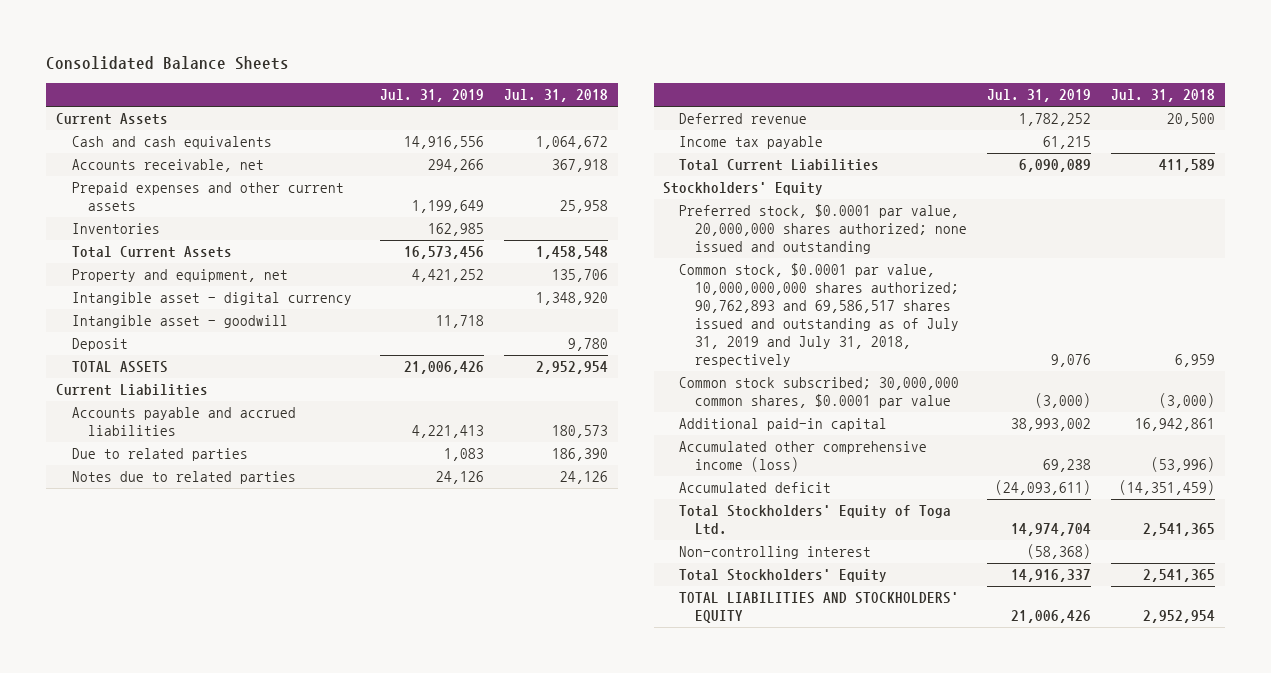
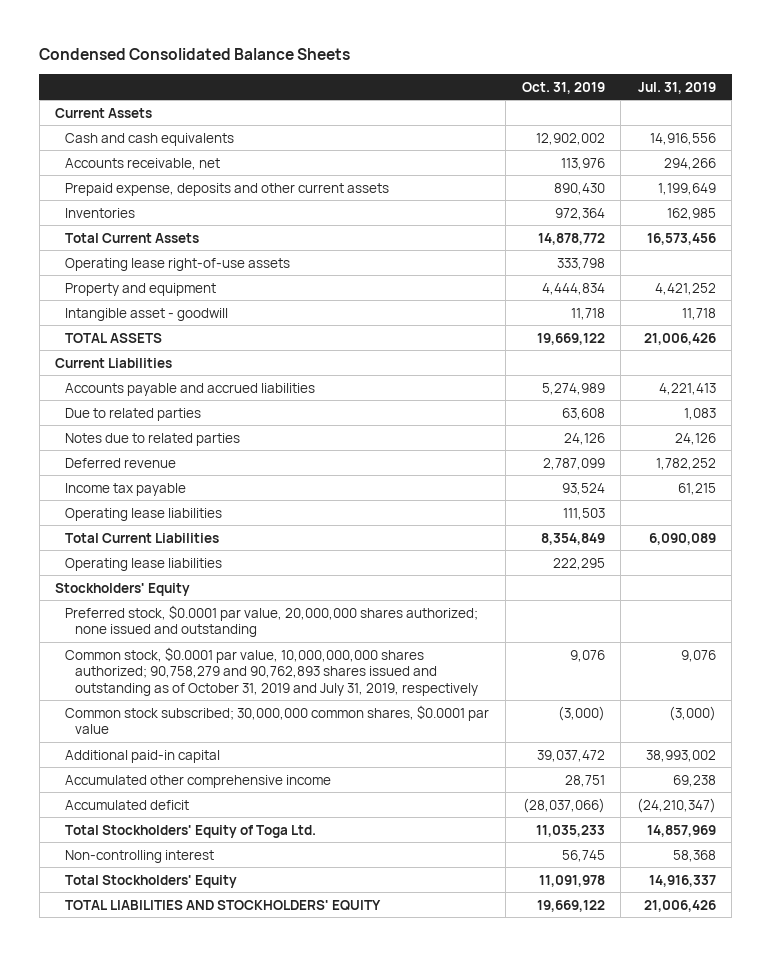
- Consolidated Balance Sheets
+ Condensed Consolidated Balance Sheets
- | Jul. 31, 2019 | Jul. 31, 2018
+ | Oct. 31, 2019 | Jul. 31, 2019
- Prepaid expenses and other current assets | 1,199,649 | 25,958
+ Prepaid expense, deposits and other current assets | 890,430 | 1,199,649
- Property and equipment, net | 4,421,252 | 135,706
- Intangible asset - digital currency | | 1,348,920
+ Operating lease right-of-use assets | 333,798 |
+ Property and equipment | 4,444,834 | 4,421,252
- Deposit | | 9,780
+ Operating lease liabilities | 111,503 |
+ Operating lease liabilities | 222,295 |
- Common stock, $0.0001 par value, 10,000,000,000 shares authorized; 90,762,893 and 69,586,517 shares issued and outstanding as of July 31, 2019 and July 31, 2018, respectively | 9,076 | 6,959
+ Common stock, $0.0001 par value, 10,000,000,000 shares authorized; 90,758,279 and 90,762,893 shares issued and outstanding as of October 31, 2019 and July 31, 2019, respectively | 9,076 | 9,076
- Accumulated other comprehensive income (loss) | 69,238 | (53,996)
- Accumulated deficit | (24,093,611) | (14,351,459)
- Total Stockholders' Equity of Toga Ltd. | 14,974,704 | 2,541,365
- Non-controlling interest | (58,368) |
+ Accumulated other comprehensive income | 28,751 | 69,238
+ Accumulated deficit | (28,037,066) | (24,210,347)
+ Total Stockholders' Equity of Toga Ltd. | 11,035,233 | 14,857,969
+ Non-controlling interest | 56,745 | 58,368

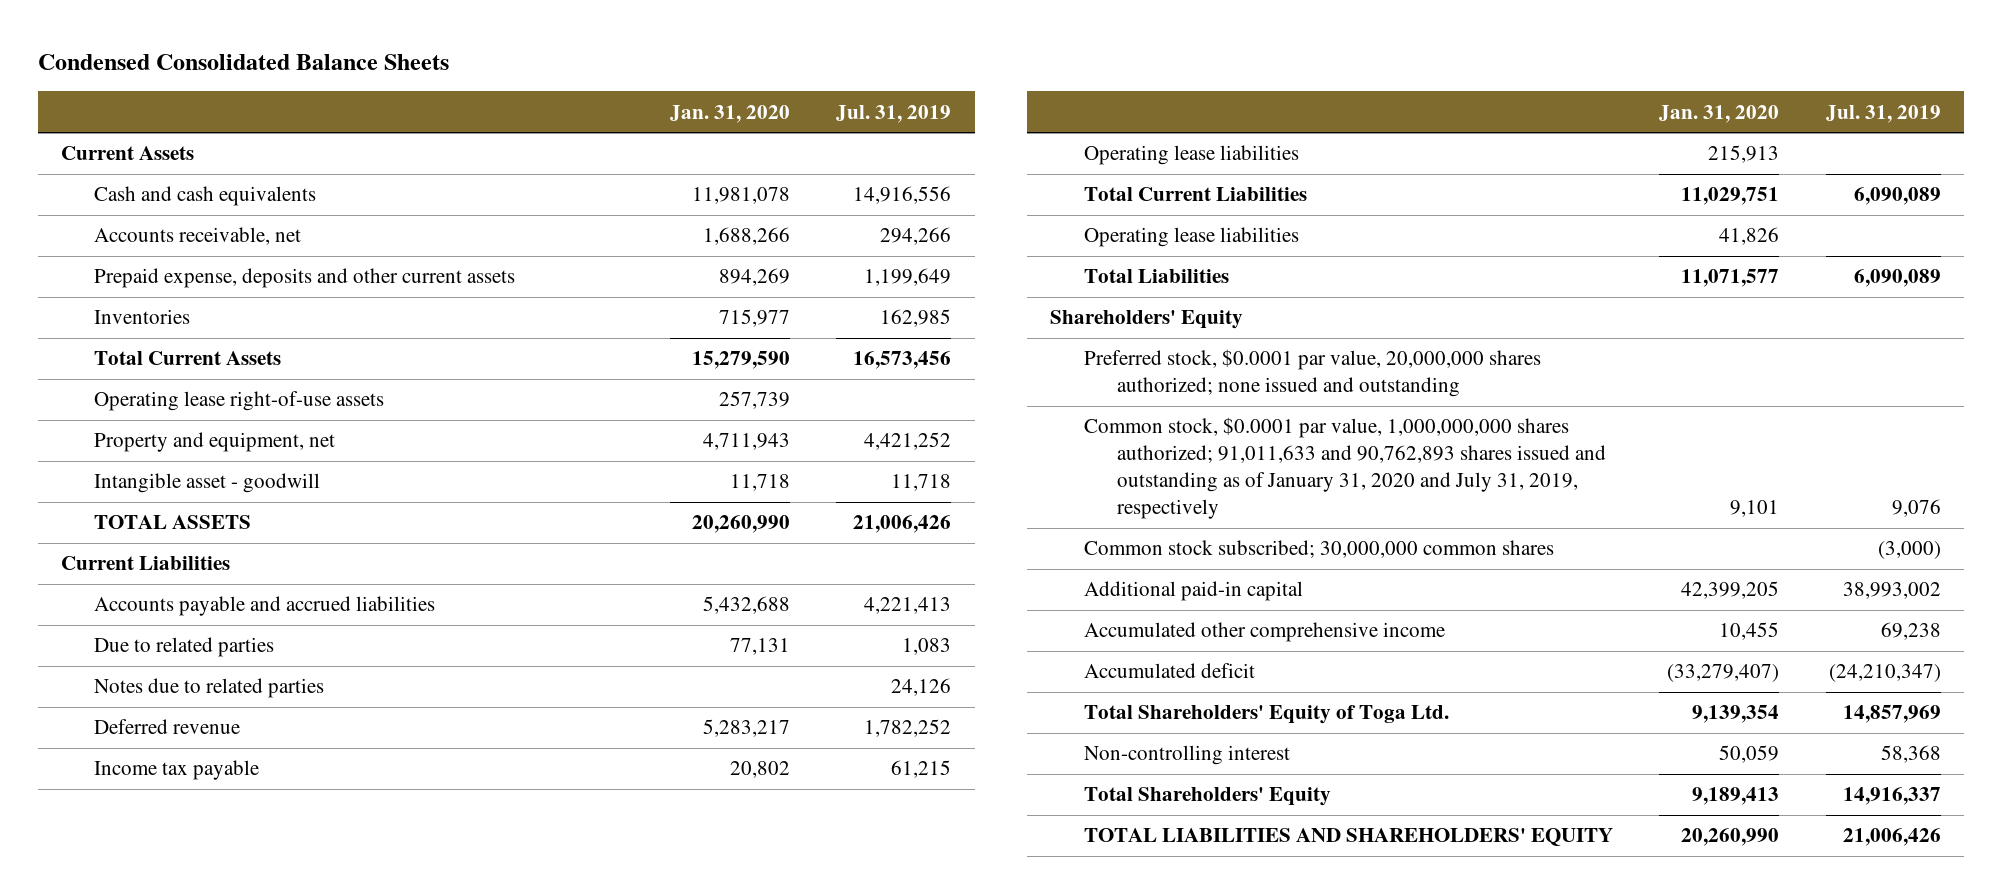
- | Oct. 31, 2019 | Jul. 31, 2019
+ | Jan. 31, 2020 | Jul. 31, 2019
- Property and equipment | 4,444,834 | 4,421,252
+ Property and equipment, net | 4,711,943 | 4,421,252
- Stockholders' Equity
+ Total Liabilities | 11,071,577 | 6,090,089
+ Shareholders' Equity
- Common stock, $0.0001 par value, 10,000,000,000 shares authorized; 90,758,279 and 90,762,893 shares issued and outstanding as of October 31, 2019 and July 31, 2019, respectively | 9,076 | 9,076
- Common stock subscribed; 30,000,000 common shares, $0.0001 par value | (3,000) | (3,000)
+ Common stock, $0.0001 par value, 1,000,000,000 shares authorized; 91,011,633 and 90,762,893 shares issued and outstanding as of January 31, 2020 and July 31, 2019, respectively | 9,101 | 9,076
+ Common stock subscribed; 30,000,000 common shares | | (3,000)
- Total Stockholders' Equity of Toga Ltd. | 11,035,233 | 14,857,969
+ Total Shareholders' Equity of Toga Ltd. | 9,139,354 | 14,857,969
- Total Stockholders' Equity | 11,091,978 | 14,916,337
- TOTAL LIABILITIES AND STOCKHOLDERS' EQUITY | 19,669,122 | 21,006,426
+ Total Shareholders' Equity | 9,189,413 | 14,916,337
+ TOTAL LIABILITIES AND SHAREHOLDERS' EQUITY | 20,260,990 | 21,006,426

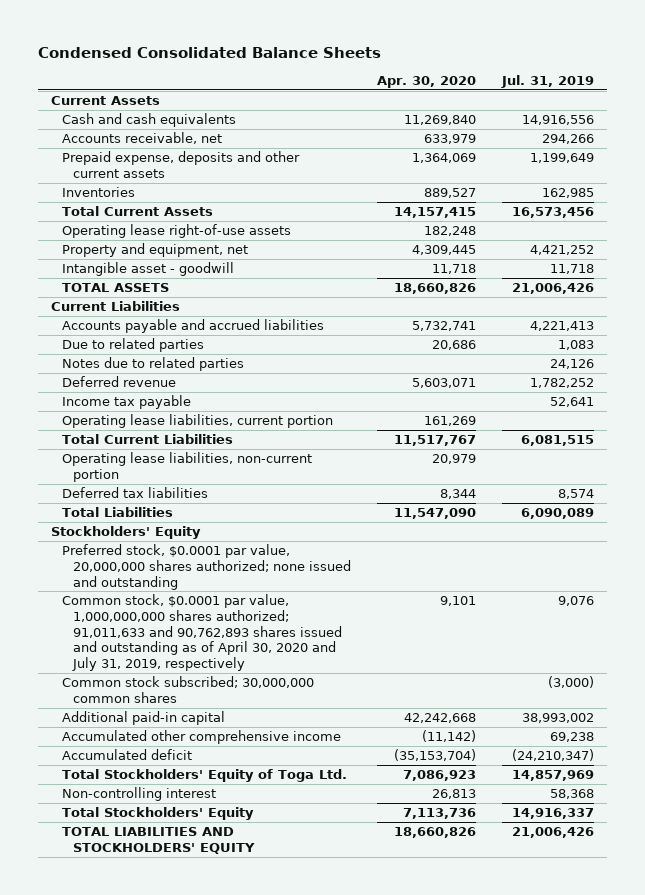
- | Jan. 31, 2020 | Jul. 31, 2019
+ | Apr. 30, 2020 | Jul. 31, 2019
- Income tax payable | 20,802 | 61,215
- Operating lease liabilities | 215,913 |
- Total Current Liabilities | 11,029,751 | 6,090,089
- Operating lease liabilities | 41,826 |
+ Income tax payable | | 52,641
+ Operating lease liabilities, current portion | 161,269 |
+ Total Current Liabilities | 11,517,767 | 6,081,515
+ Operating lease liabilities, non-current portion | 20,979 |
+ Deferred tax liabilities | 8,344 | 8,574
- Shareholders' Equity
+ Stockholders' Equity
- Common stock, $0.0001 par value, 1,000,000,000 shares authorized; 91,011,633 and 90,762,893 shares issued and outstanding as of January 31, 2020 and July 31, 2019, respectively | 9,101 | 9,076
+ Common stock, $0.0001 par value, 1,000,000,000 shares authorized; 91,011,633 and 90,762,893 shares issued and outstanding as of April 30, 2020 and July 31, 2019, respectively | 9,101 | 9,076
- Total Shareholders' Equity of Toga Ltd. | 9,139,354 | 14,857,969
+ Total Stockholders' Equity of Toga Ltd. | 7,086,923 | 14,857,969
- Total Shareholders' Equity | 9,189,413 | 14,916,337
- TOTAL LIABILITIES AND SHAREHOLDERS' EQUITY | 20,260,990 | 21,006,426
+ Total Stockholders' Equity | 7,113,736 | 14,916,337
+ TOTAL LIABILITIES AND STOCKHOLDERS' EQUITY | 18,660,826 | 21,006,426

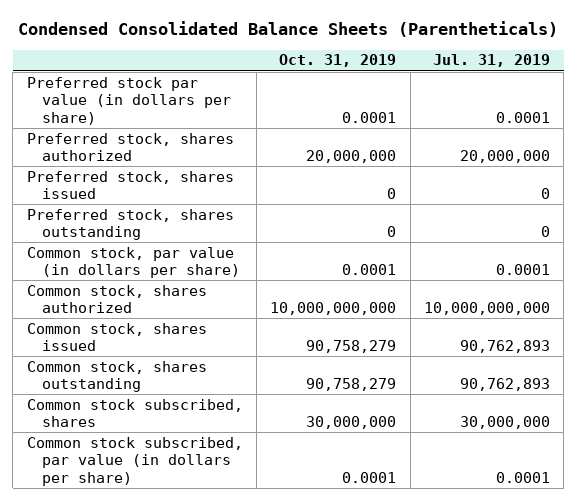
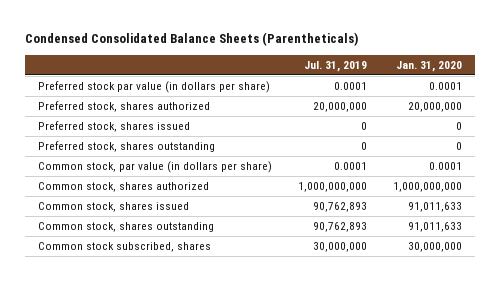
- | Oct. 31, 2019 | Jul. 31, 2019
+ | Jul. 31, 2019 | Jan. 31, 2020
- Common stock, shares authorized | 10,000,000,000 | 10,000,000,000
+ Common stock, shares authorized | 1,000,000,000 | 1,000,000,000
- Common stock subscribed, par value (in dollars per share) | 0.0001 | 0.0001

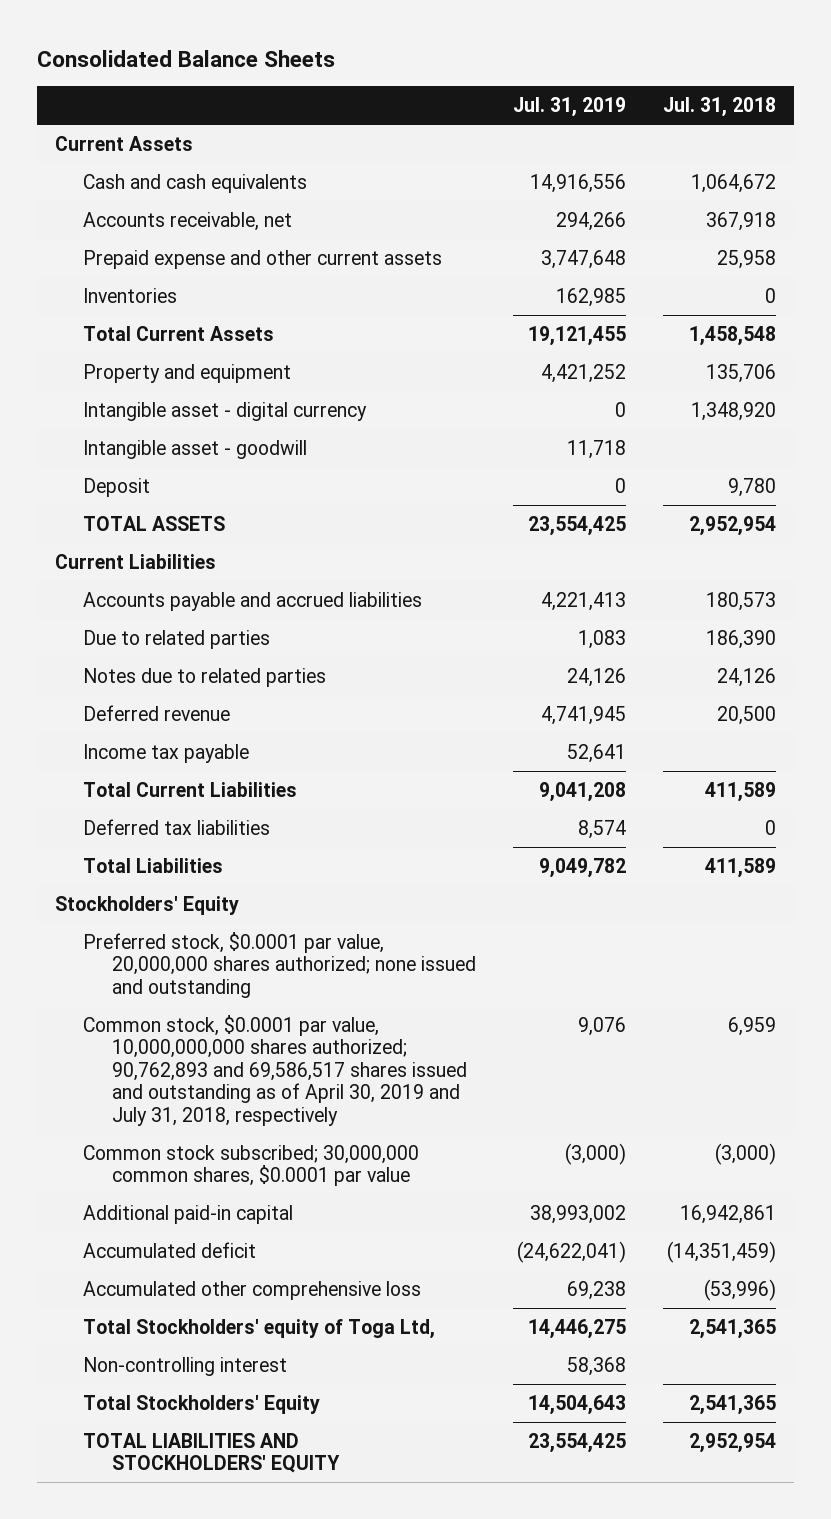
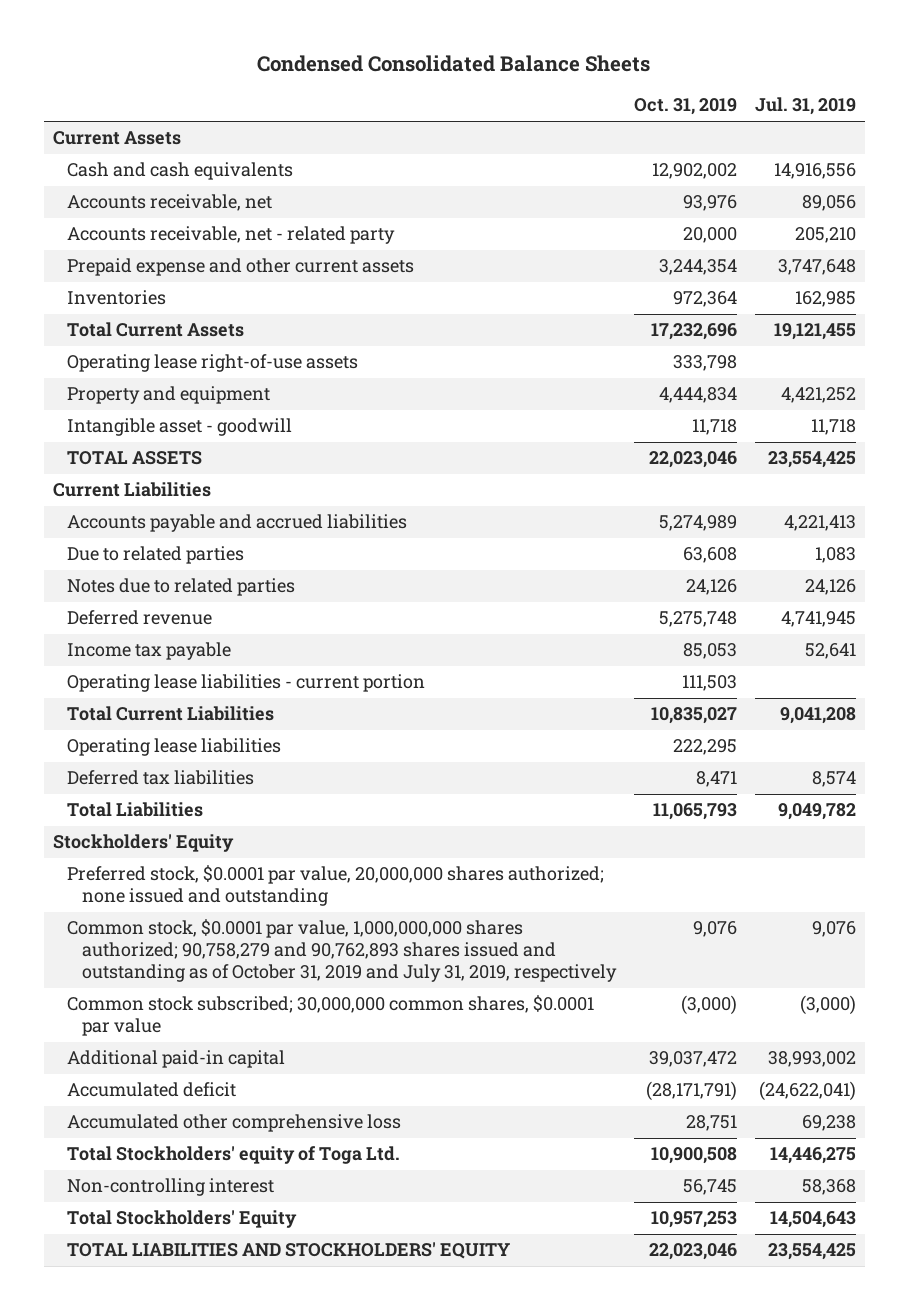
- Consolidated Balance Sheets
+ Condensed Consolidated Balance Sheets
- | Jul. 31, 2019 | Jul. 31, 2018
+ | Oct. 31, 2019 | Jul. 31, 2019
- Accounts receivable, net | 294,266 | 367,918
+ Accounts receivable, net | 93,976 | 89,056
+ Accounts receivable, net - related party | 20,000 | 205,210
+ Operating lease right-of-use assets | 333,798 |
- Intangible asset - digital currency | 0 | 1,348,920
- Deposit | 0 | 9,780
+ Operating lease liabilities - current portion | 111,503 |
+ Operating lease liabilities | 222,295 |
- Common stock, $0.0001 par value, 10,000,000,000 shares authorized; 90,762,893 and 69,586,517 shares issued and outstanding as of April 30, 2019 and July 31, 2018, respectively | 9,076 | 6,959
+ Common stock, $0.0001 par value, 1,000,000,000 shares authorized; 90,758,279 and 90,762,893 shares issued and outstanding as of October 31, 2019 and July 31, 2019, respectively | 9,076 | 9,076
- Total Stockholders' equity of Toga Ltd, | 14,446,275 | 2,541,365
+ Total Stockholders' equity of Toga Ltd. | 10,900,508 | 14,446,275

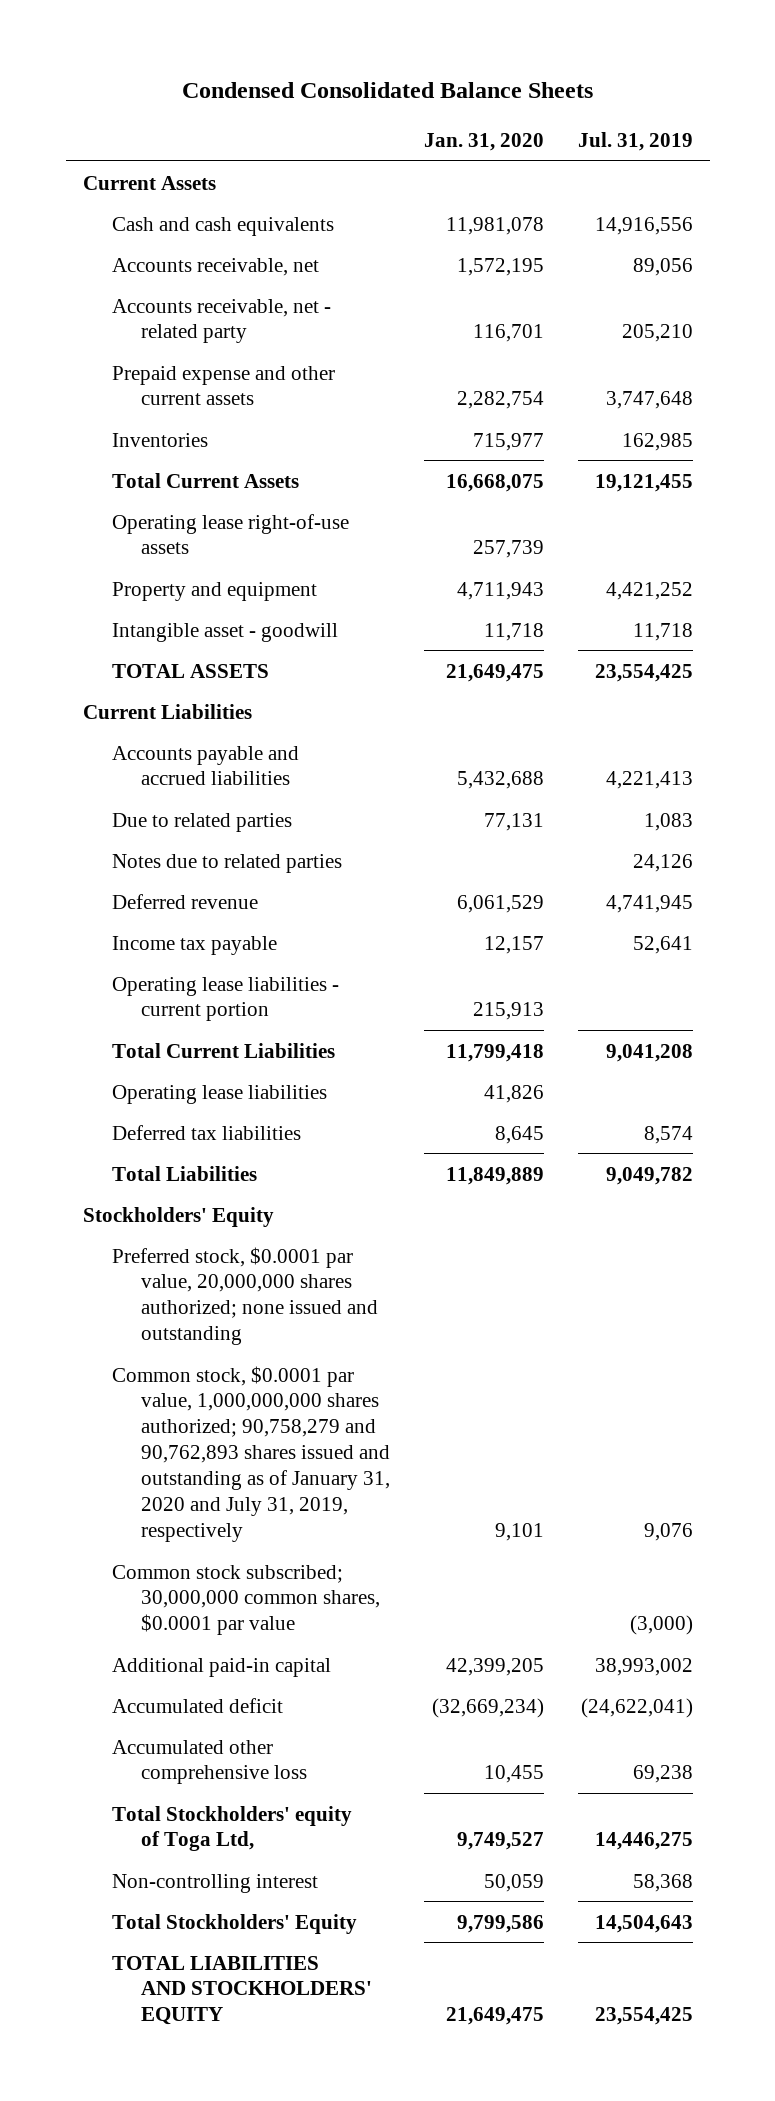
- | Oct. 31, 2019 | Jul. 31, 2019
+ | Jan. 31, 2020 | Jul. 31, 2019
- Common stock, $0.0001 par value, 1,000,000,000 shares authorized; 90,758,279 and 90,762,893 shares issued and outstanding as of October 31, 2019 and July 31, 2019, respectively | 9,076 | 9,076
+ Common stock, $0.0001 par value, 1,000,000,000 shares authorized; 90,758,279 and 90,762,893 shares issued and outstanding as of January 31, 2020 and July 31, 2019, respectively | 9,101 | 9,076
- Total Stockholders' equity of Toga Ltd. | 10,900,508 | 14,446,275
+ Total Stockholders' equity of Toga Ltd, | 9,749,527 | 14,446,275

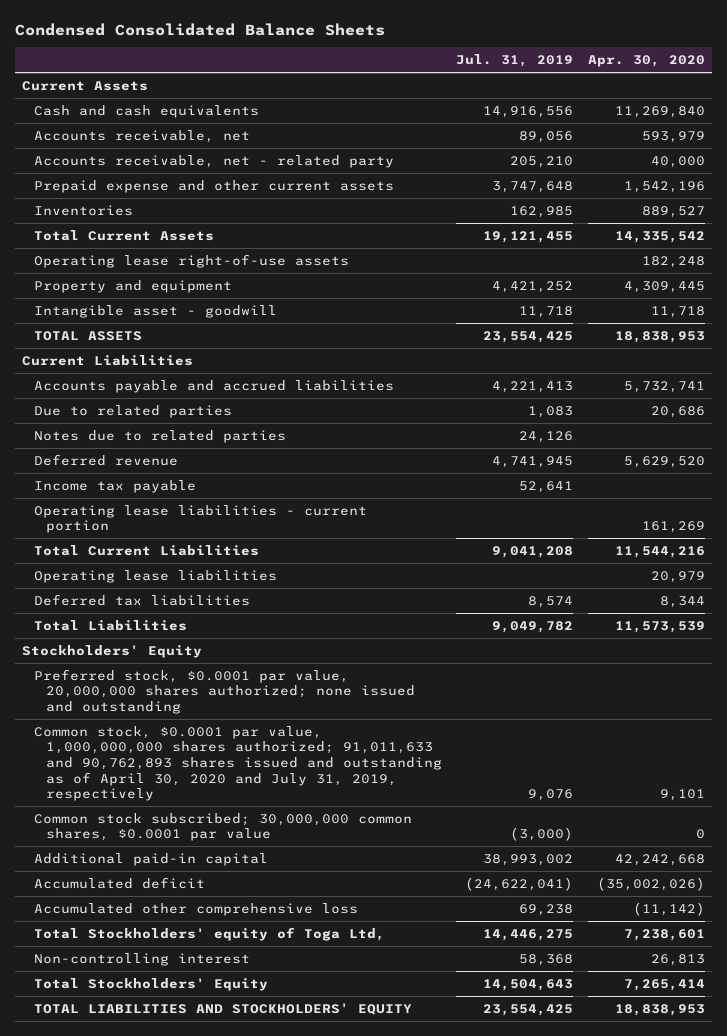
- | Jan. 31, 2020 | Jul. 31, 2019
+ | Jul. 31, 2019 | Apr. 30, 2020
- Common stock, $0.0001 par value, 1,000,000,000 shares authorized; 90,758,279 and 90,762,893 shares issued and outstanding as of January 31, 2020 and July 31, 2019, respectively | 9,101 | 9,076
+ Common stock, $0.0001 par value, 1,000,000,000 shares authorized; 91,011,633 and 90,762,893 shares issued and outstanding as of April 30, 2020 and July 31, 2019, respectively | 9,076 | 9,101

